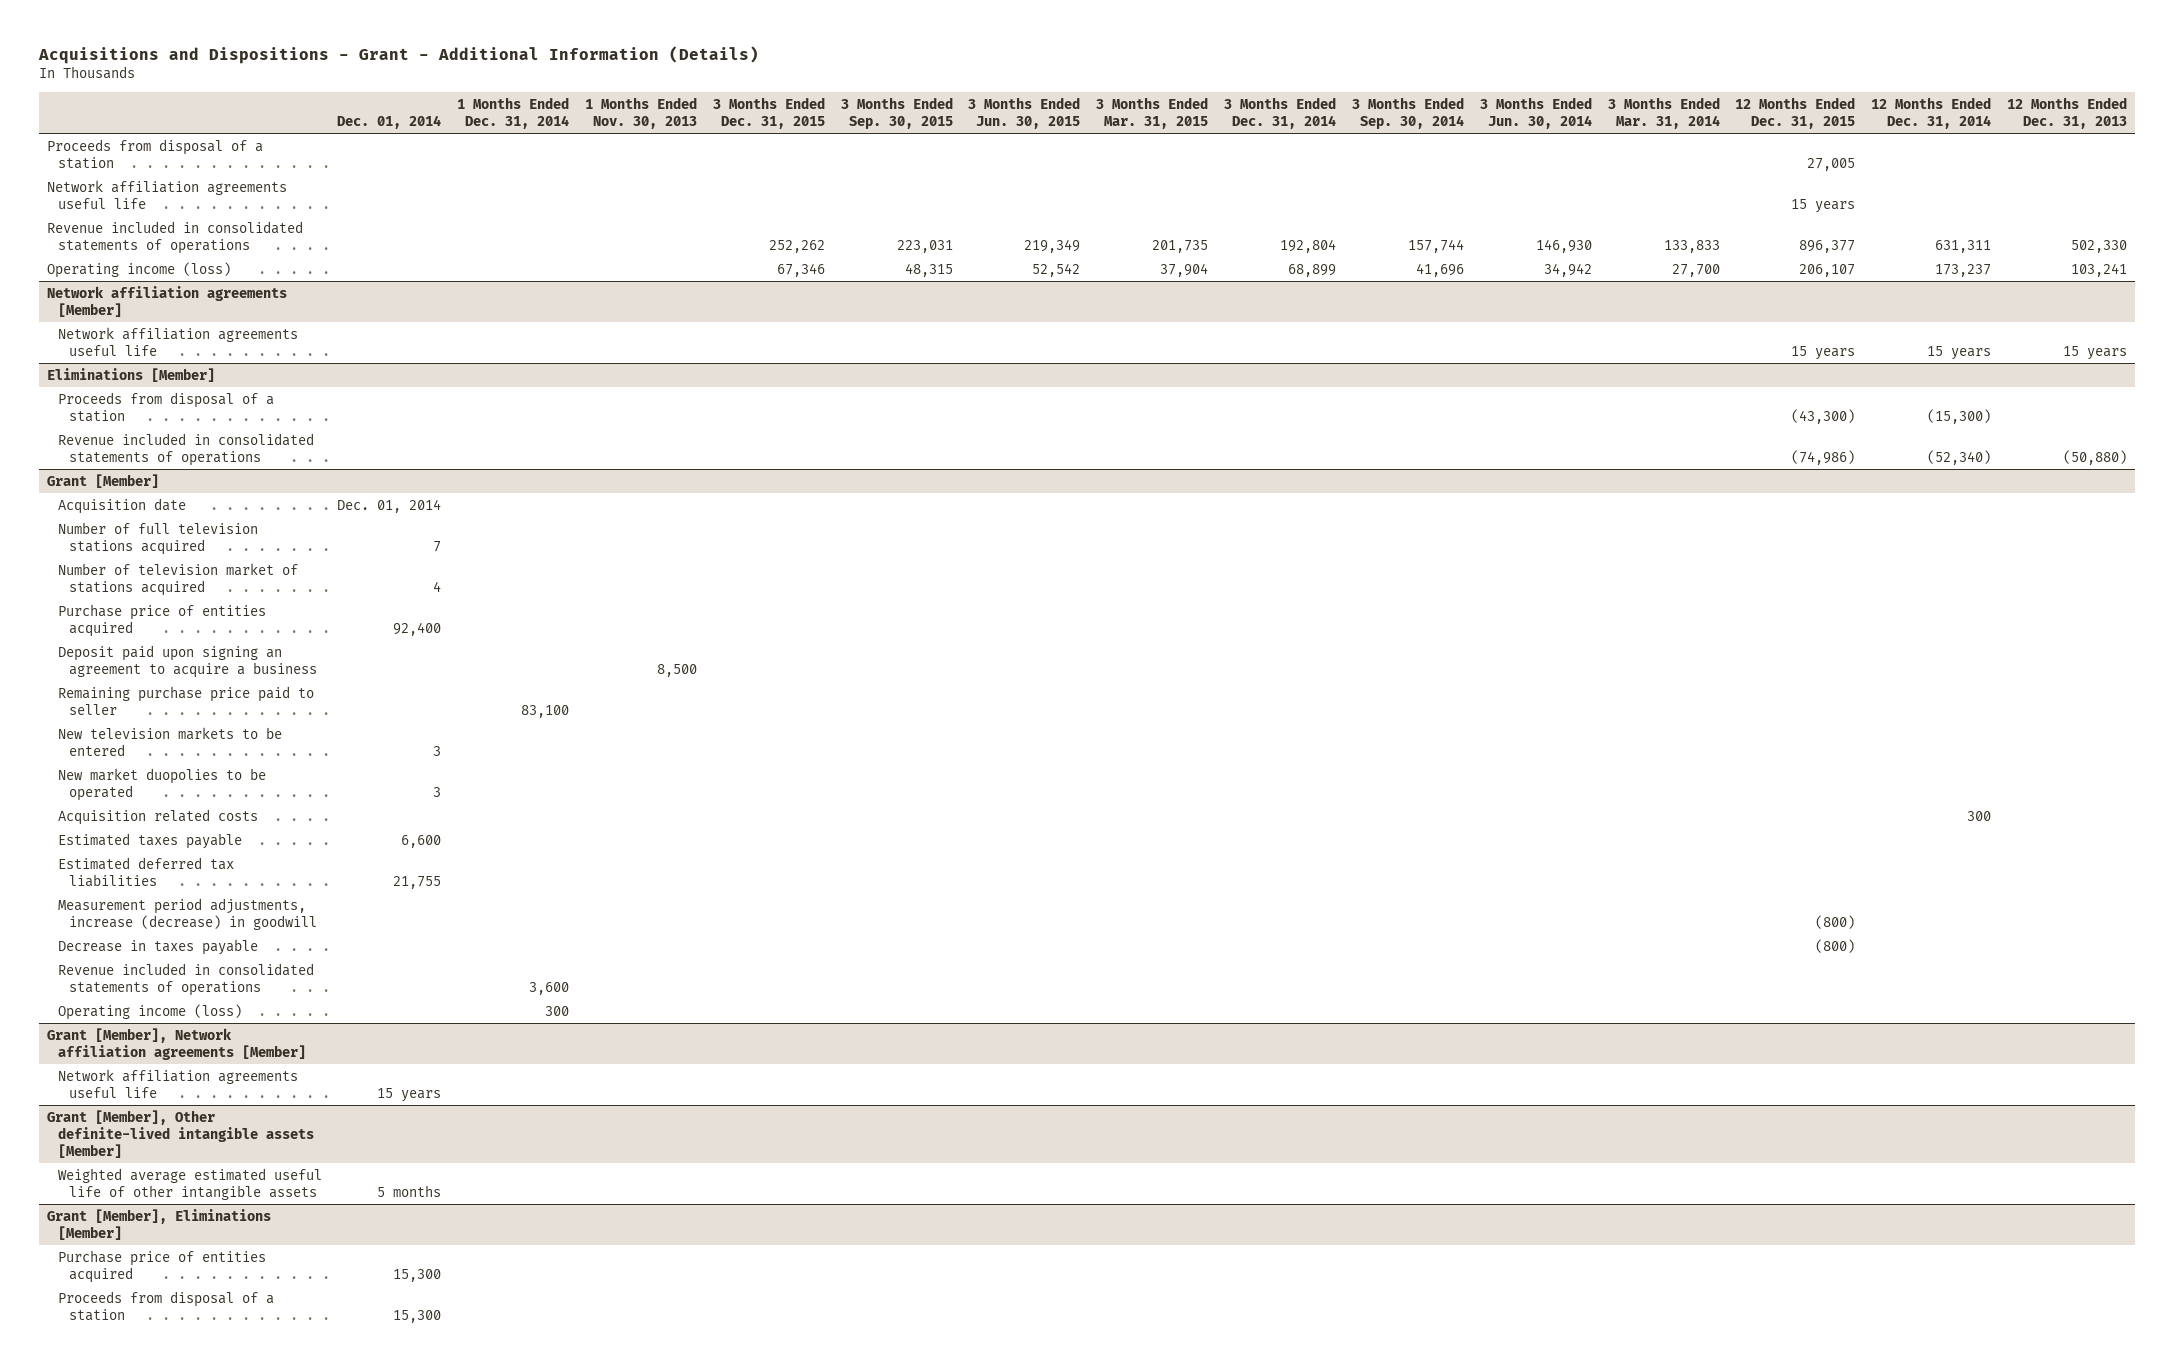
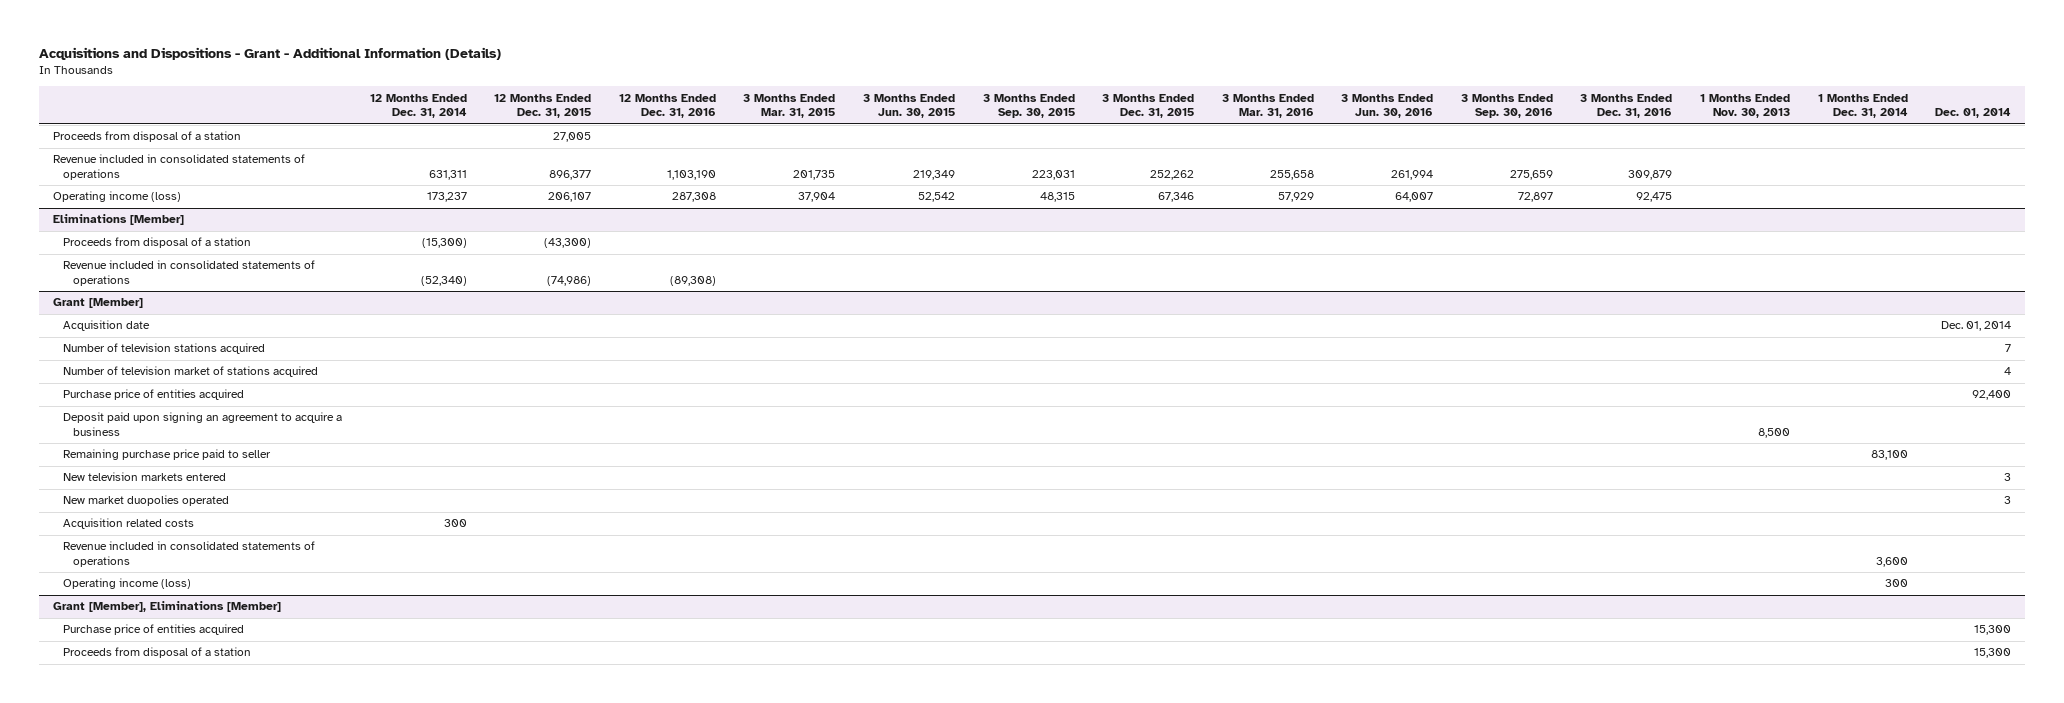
- | Dec. 01, 2014 | 1 Months Ended Dec. 31, 2014 | 1 Months Ended Nov. 30, 2013 | 3 Months Ended Dec. 31, 2015 | 3 Months Ended Sep. 30, 2015 | 3 Months Ended Jun. 30, 2015 | 3 Months Ended Mar. 31, 2015 | 3 Months Ended Dec. 31, 2014 | 3 Months Ended Sep. 30, 2014 | 3 Months Ended Jun. 30, 2014 | 3 Months Ended Mar. 31, 2014 | 12 Months Ended Dec. 31, 2015 | 12 Months Ended Dec. 31, 2014 | 12 Months Ended Dec. 31, 2013
+ | 12 Months Ended Dec. 31, 2014 | 12 Months Ended Dec. 31, 2015 | 12 Months Ended Dec. 31, 2016 | 3 Months Ended Mar. 31, 2015 | 3 Months Ended Jun. 30, 2015 | 3 Months Ended Sep. 30, 2015 | 3 Months Ended Dec. 31, 2015 | 3 Months Ended Mar. 31, 2016 | 3 Months Ended Jun. 30, 2016 | 3 Months Ended Sep. 30, 2016 | 3 Months Ended Dec. 31, 2016 | 1 Months Ended Nov. 30, 2013 | 1 Months Ended Dec. 31, 2014 | Dec. 01, 2014
- Network affiliation agreements useful life | | | | | | | | | | | | 15 years | |
- Network affiliation agreements [Member]
- Network affiliation agreements useful life | | | | | | | | | | | | 15 years | 15 years | 15 years
@ Grant [Member]
- Number of full television stations acquired | 7 | | | | | | | | | | | | |
+ Number of television stations acquired | | | | | | | | | | | | | | 7
- New television markets to be entered | 3 | | | | | | | | | | | | |
- New market duopolies to be operated | 3 | | | | | | | | | | | | |
+ New television markets entered | | | | | | | | | | | | | | 3
+ New market duopolies operated | | | | | | | | | | | | | | 3
- Estimated taxes payable | 6,600 | | | | | | | | | | | | |
- Estimated deferred tax liabilities | 21,755 | | | | | | | | | | | | |
- Measurement period adjustments, increase (decrease) in goodwill | | | | | | | | | | | | (800) | |
- Decrease in taxes payable | | | | | | | | | | | | (800) | |
- Grant [Member], Network affiliation agreements [Member]
- Network affiliation agreements useful life | 15 years | | | | | | | | | | | | |
- Grant [Member], Other definite-lived intangible assets [Member]
- Weighted average estimated useful life of other intangible assets | 5 months | | | | | | | | | | | | |

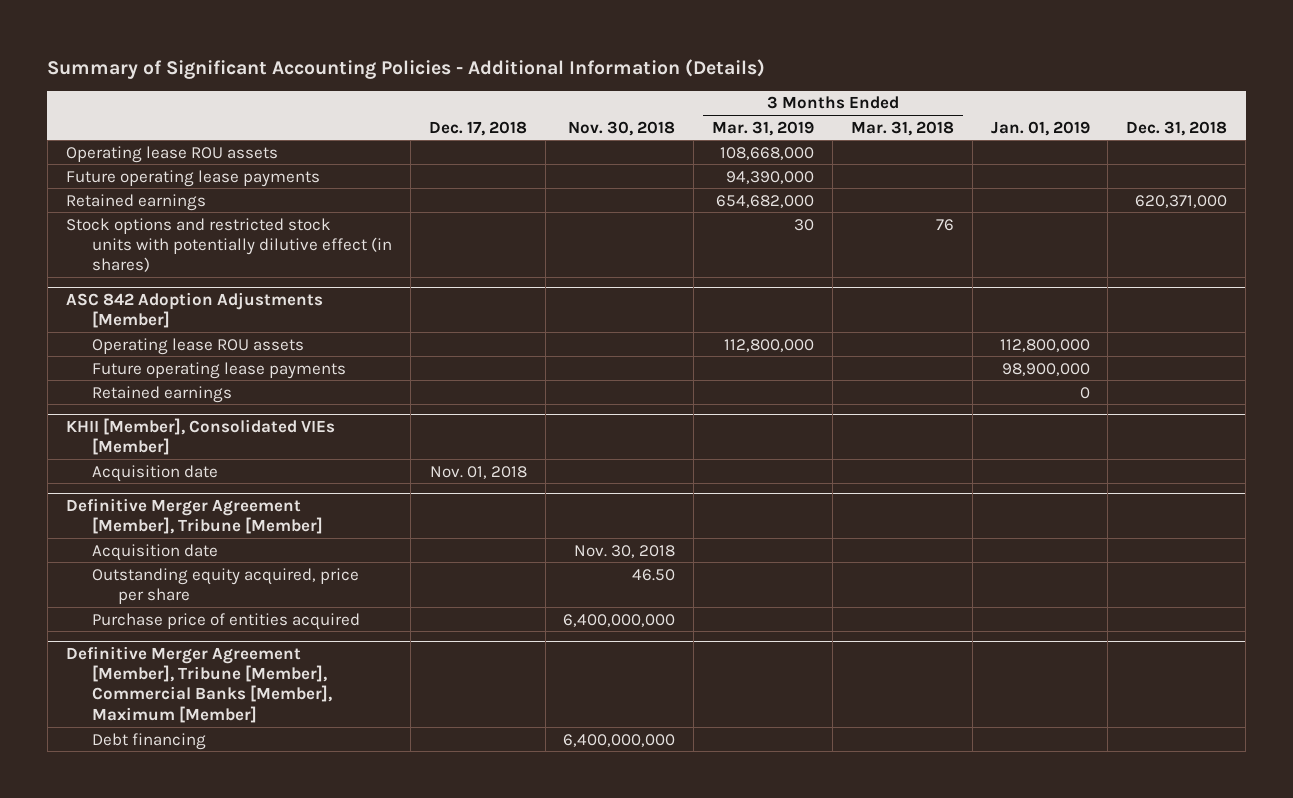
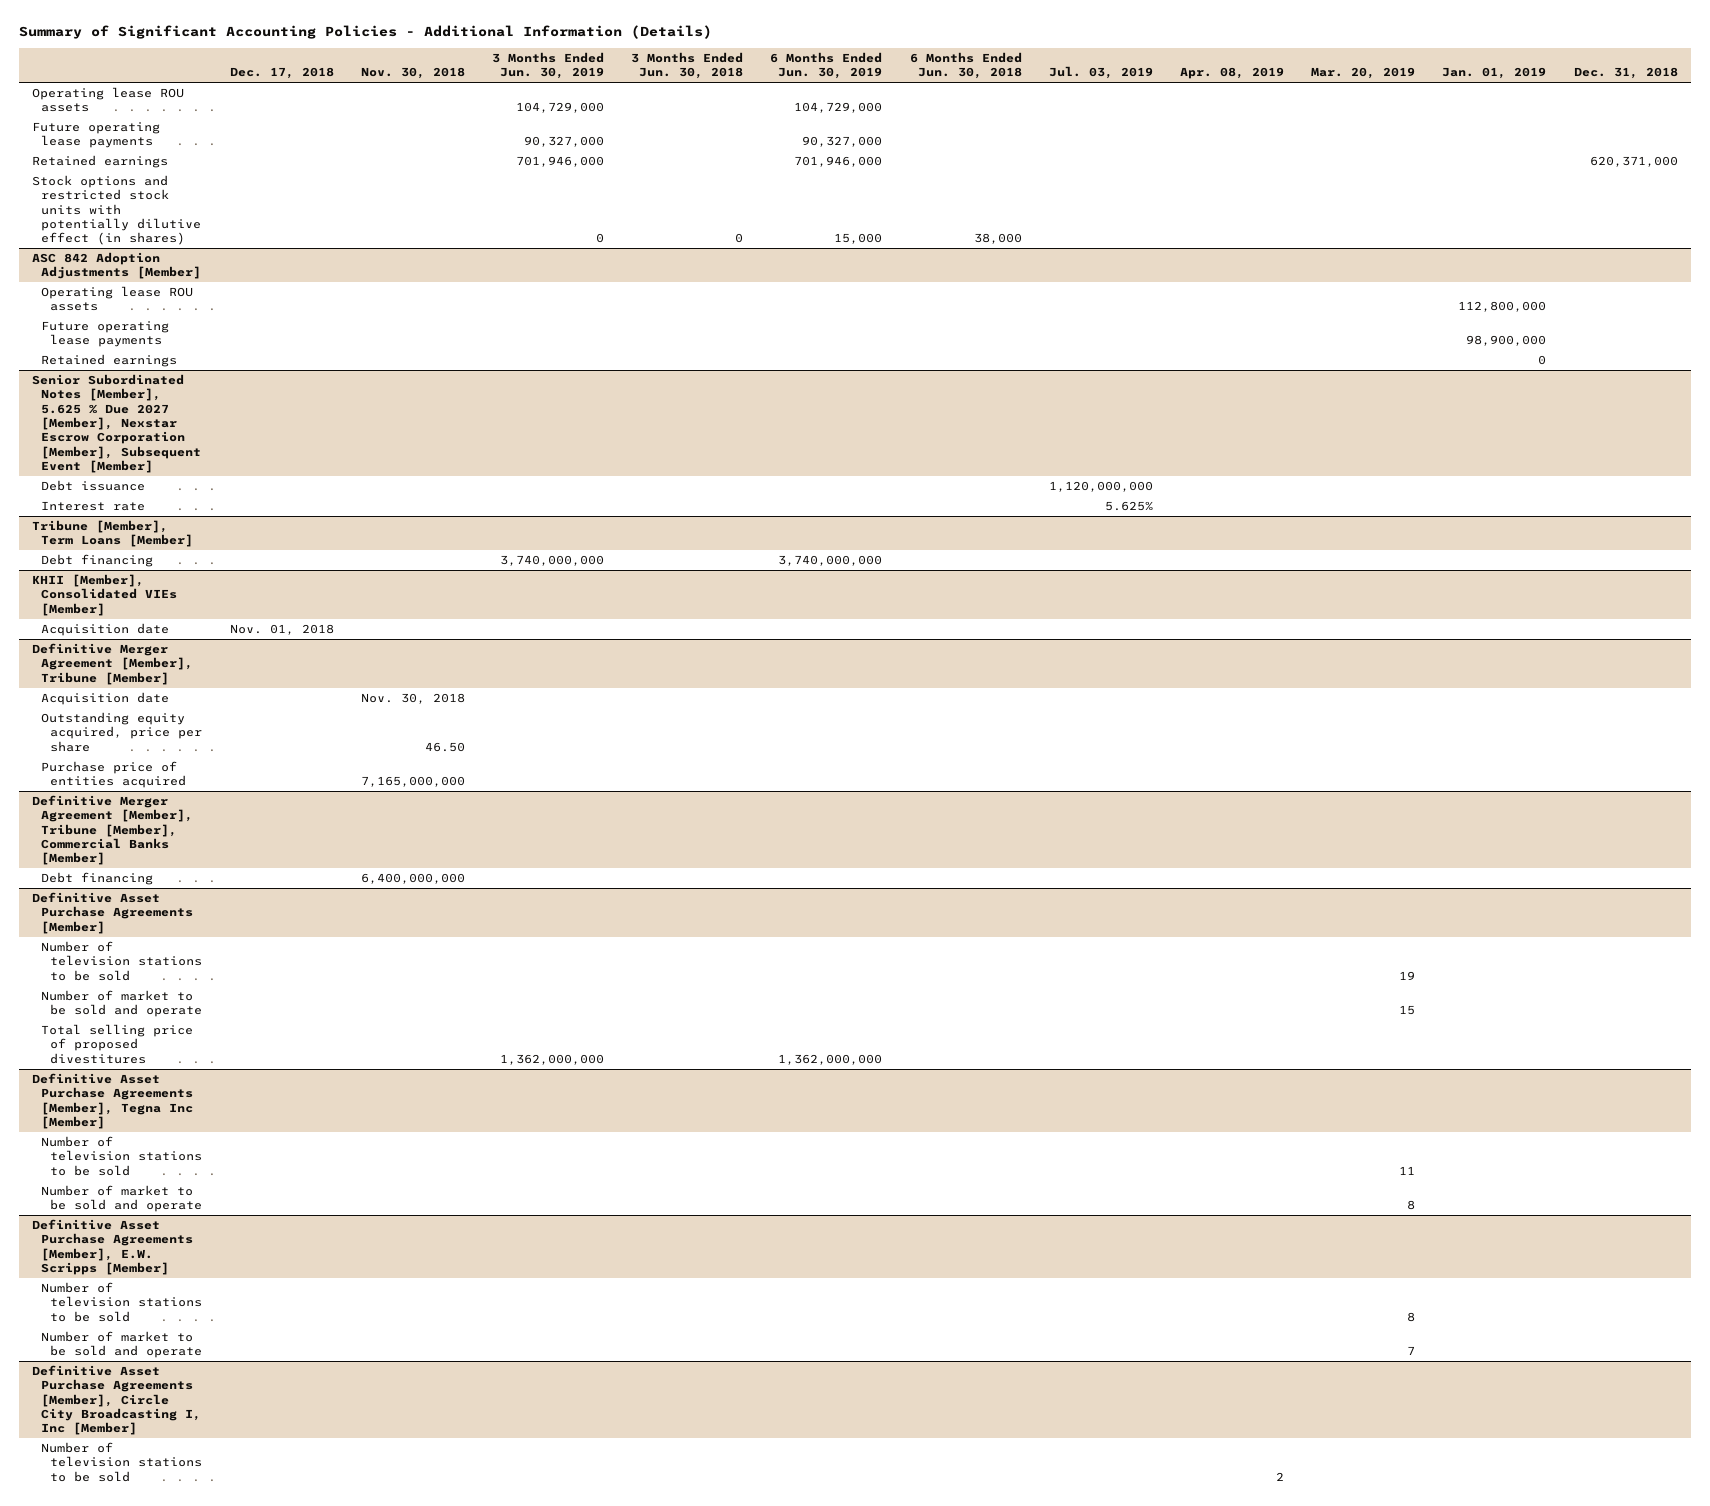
- | Dec. 17, 2018 | Nov. 30, 2018 | 3 Months Ended Mar. 31, 2019 | 3 Months Ended Mar. 31, 2018 | Jan. 01, 2019 | Dec. 31, 2018
+ | Dec. 17, 2018 | Nov. 30, 2018 | 3 Months Ended Jun. 30, 2019 | 3 Months Ended Jun. 30, 2018 | 6 Months Ended Jun. 30, 2019 | 6 Months Ended Jun. 30, 2018 | Jul. 03, 2019 | Apr. 08, 2019 | Mar. 20, 2019 | Jan. 01, 2019 | Dec. 31, 2018
+ Senior Subordinated Notes [Member], 5.625 % Due 2027 [Member], Nexstar Escrow Corporation [Member], Subsequent Event [Member]
+ Debt issuance | | | | | | | 1,120,000,000 | | | |
+ Interest rate | | | | | | | 5.625% | | | |
+ Tribune [Member], Term Loans [Member]
+ Debt financing | | | 3,740,000,000 | | 3,740,000,000 | | | | | |
@ Definitive Merger Agreement [Member], Tribune [Member]
- Purchase price of entities acquired | | 6,400,000,000 | | | |
- Definitive Merger Agreement [Member], Tribune [Member], Commercial Banks [Member], Maximum [Member]
@ Definitive Merger Agreement [Member], Tribune [Member]
+ Purchase price of entities acquired | | 7,165,000,000 | | | | | | | | |
+ Definitive Merger Agreement [Member], Tribune [Member], Commercial Banks [Member]
+ Definitive Asset Purchase Agreements [Member]
+ Number of television stations to be sold | | | | | | | | | 19 | |
+ Number of market to be sold and operate | | | | | | | | | 15 | |
+ Total selling price of proposed divestitures | | | 1,362,000,000 | | 1,362,000,000 | | | | | |
+ Definitive Asset Purchase Agreements [Member], Tegna Inc [Member]
+ Number of television stations to be sold | | | | | | | | | 11 | |
+ Number of market to be sold and operate | | | | | | | | | 8 | |
+ Definitive Asset Purchase Agreements [Member], E.W. Scripps [Member]
+ Number of television stations to be sold | | | | | | | | | 8 | |
+ Number of market to be sold and operate | | | | | | | | | 7 | |
+ Definitive Asset Purchase Agreements [Member], Circle City Broadcasting I, Inc [Member]
+ Number of television stations to be sold | | | | | | | | 2 | | |

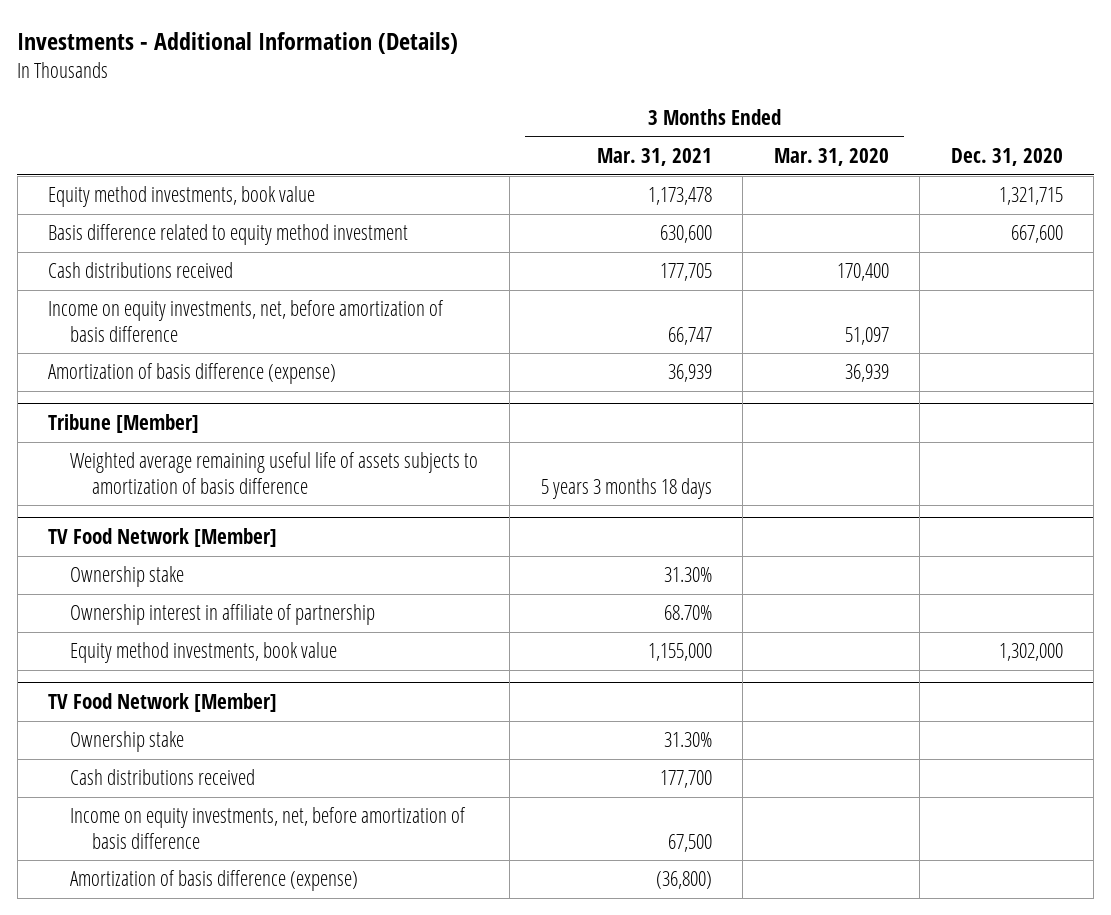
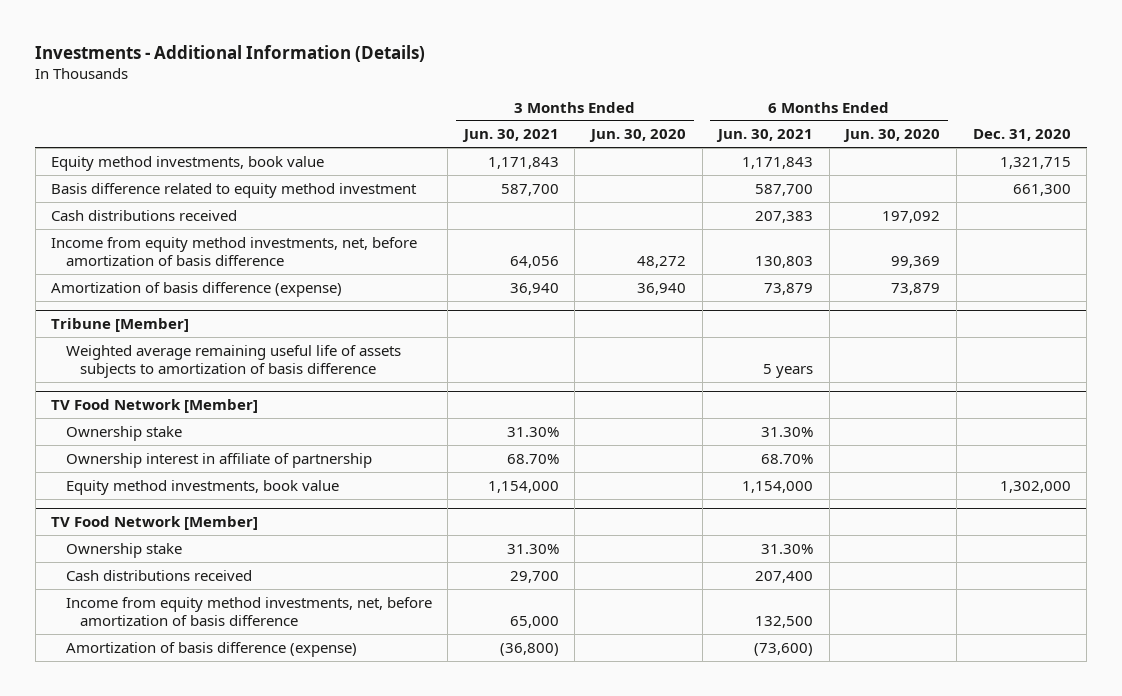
- | 3 Months Ended Mar. 31, 2021 | 3 Months Ended Mar. 31, 2020 | Dec. 31, 2020
+ | 3 Months Ended Jun. 30, 2021 | 3 Months Ended Jun. 30, 2020 | 6 Months Ended Jun. 30, 2021 | 6 Months Ended Jun. 30, 2020 | Dec. 31, 2020
- Basis difference related to equity method investment | 630,600 | | 667,600
+ Basis difference related to equity method investment | 587,700 | | 587,700 | | 661,300
- Income on equity investments, net, before amortization of basis difference | 66,747 | 51,097 |
+ Income from equity method investments, net, before amortization of basis difference | 64,056 | 48,272 | 130,803 | 99,369 |
@ TV Food Network [Member]
- Income on equity investments, net, before amortization of basis difference | 67,500 | |
+ Income from equity method investments, net, before amortization of basis difference | 65,000 | | 132,500 | |

